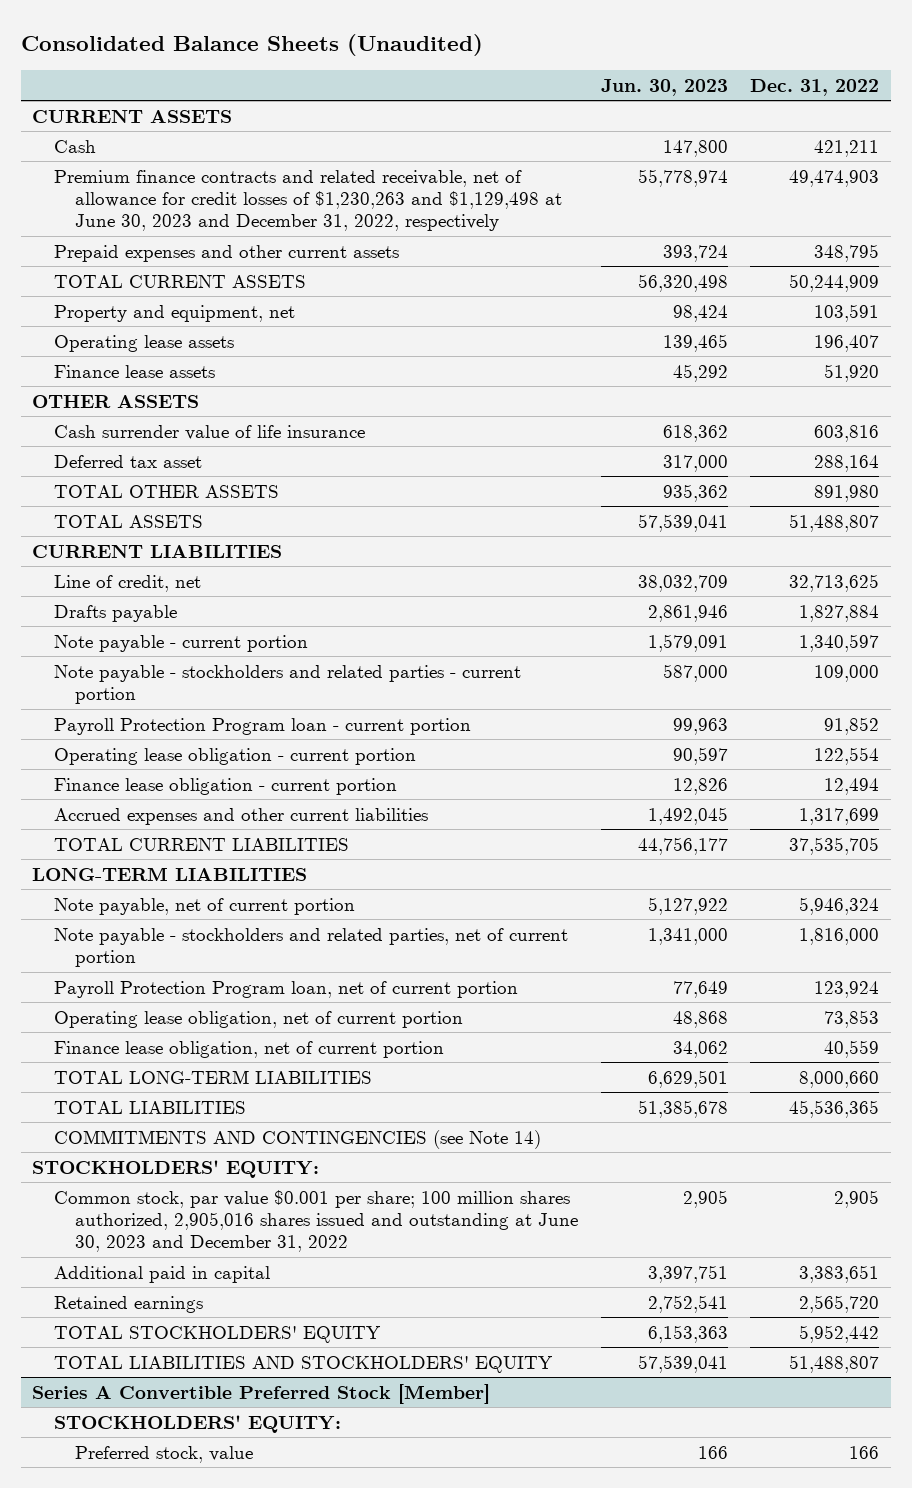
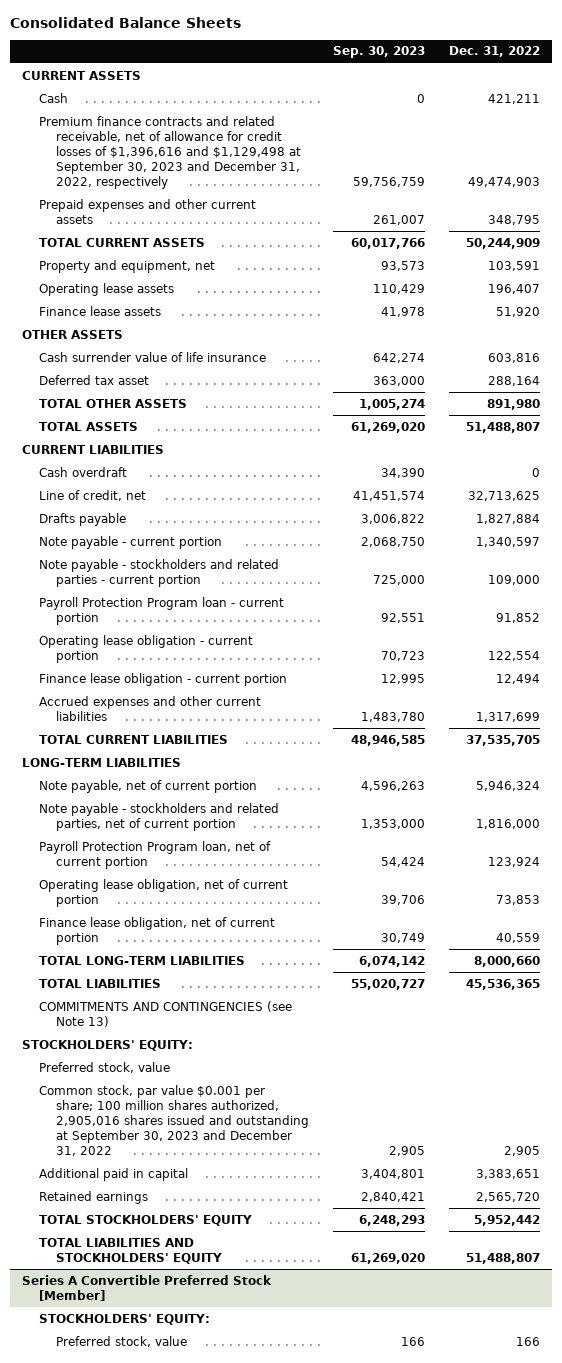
- Consolidated Balance Sheets (Unaudited)
+ Consolidated Balance Sheets
- | Jun. 30, 2023 | Dec. 31, 2022
+ | Sep. 30, 2023 | Dec. 31, 2022
- Premium finance contracts and related receivable, net of allowance for credit losses of $1,230,263 and $1,129,498 at June 30, 2023 and December 31, 2022, respectively | 55,778,974 | 49,474,903
+ Premium finance contracts and related receivable, net of allowance for credit losses of $1,396,616 and $1,129,498 at September 30, 2023 and December 31, 2022, respectively | 59,756,759 | 49,474,903
+ Cash overdraft | 34,390 | 0
- COMMITMENTS AND CONTINGENCIES (see Note 14)
+ COMMITMENTS AND CONTINGENCIES (see Note 13)
- Common stock, par value $0.001 per share; 100 million shares authorized, 2,905,016 shares issued and outstanding at June 30, 2023 and December 31, 2022 | 2,905 | 2,905
+ Preferred stock, value
+ Common stock, par value $0.001 per share; 100 million shares authorized, 2,905,016 shares issued and outstanding at September 30, 2023 and December 31, 2022 | 2,905 | 2,905

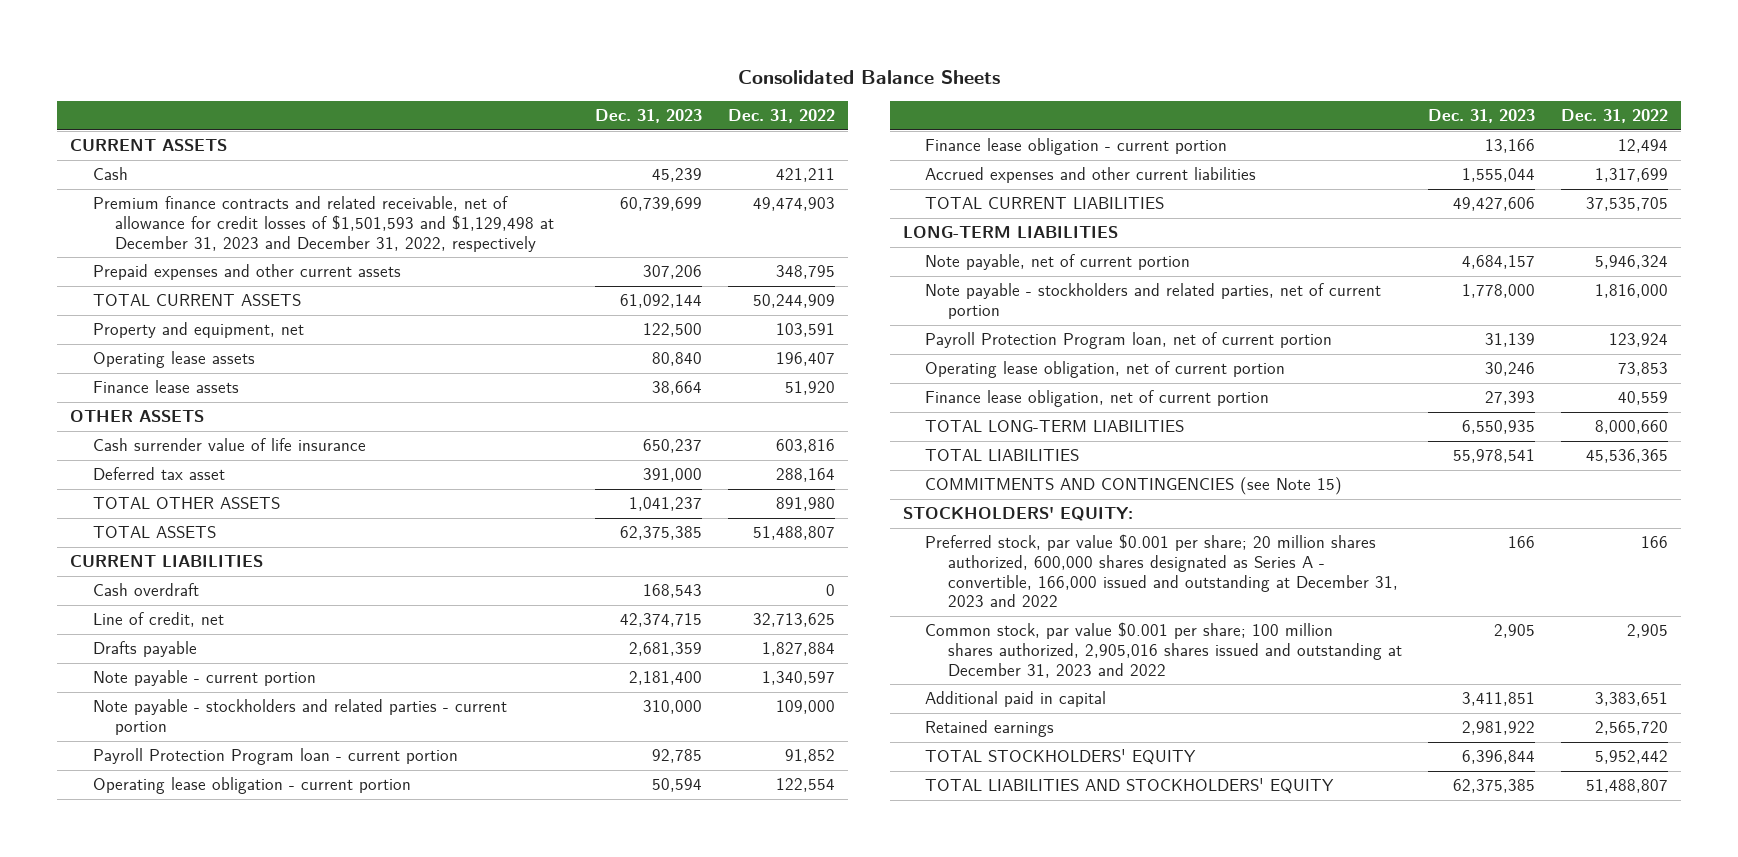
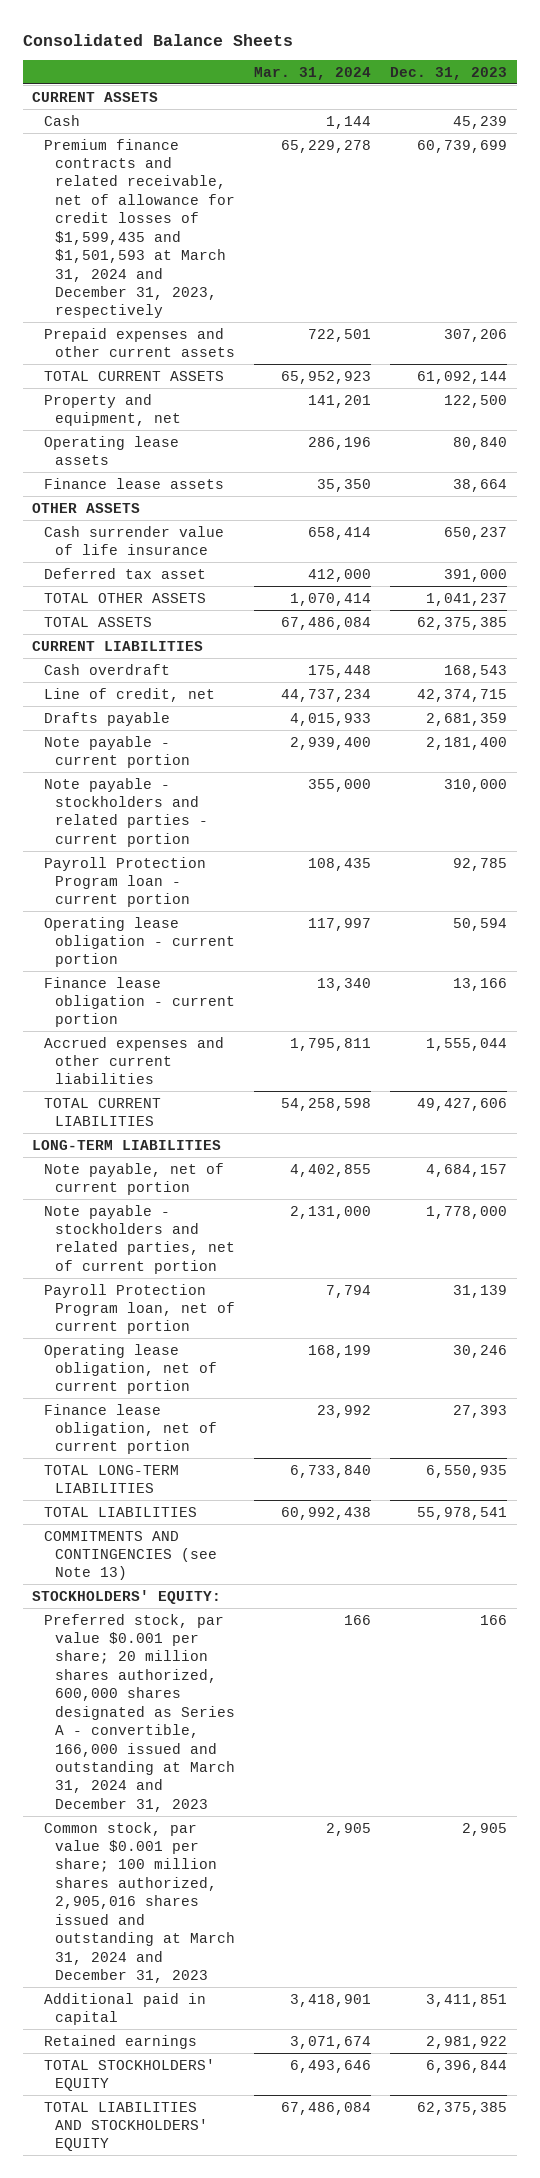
- | Dec. 31, 2023 | Dec. 31, 2022
+ | Mar. 31, 2024 | Dec. 31, 2023
- Premium finance contracts and related receivable, net of allowance for credit losses of $1,501,593 and $1,129,498 at December 31, 2023 and December 31, 2022, respectively | 60,739,699 | 49,474,903
+ Premium finance contracts and related receivable, net of allowance for credit losses of $1,599,435 and $1,501,593 at March 31, 2024 and December 31, 2023, respectively | 65,229,278 | 60,739,699
- COMMITMENTS AND CONTINGENCIES (see Note 15)
+ COMMITMENTS AND CONTINGENCIES (see Note 13)
- Preferred stock, par value $0.001 per share; 20 million shares authorized, 600,000 shares designated as Series A - convertible, 166,000 issued and outstanding at December 31, 2023 and 2022 | 166 | 166
- Common stock, par value $0.001 per share; 100 million shares authorized, 2,905,016 shares issued and outstanding at December 31, 2023 and 2022 | 2,905 | 2,905
+ Preferred stock, par value $0.001 per share; 20 million shares authorized, 600,000 shares designated as Series A - convertible, 166,000 issued and outstanding at March 31, 2024 and December 31, 2023 | 166 | 166
+ Common stock, par value $0.001 per share; 100 million shares authorized, 2,905,016 shares issued and outstanding at March 31, 2024 and December 31, 2023 | 2,905 | 2,905

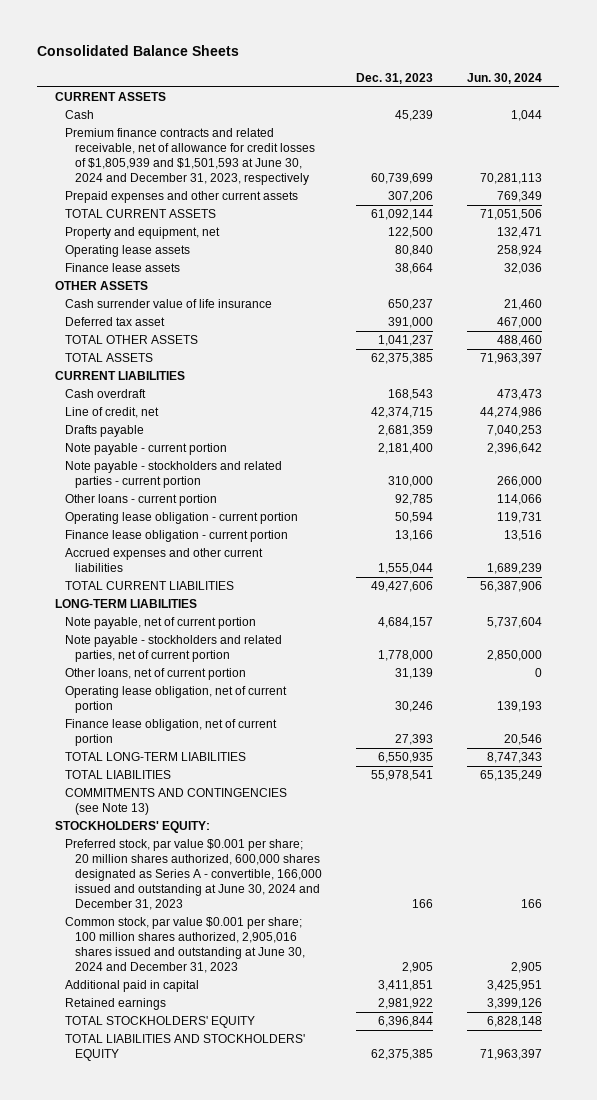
- | Mar. 31, 2024 | Dec. 31, 2023
+ | Dec. 31, 2023 | Jun. 30, 2024
- Premium finance contracts and related receivable, net of allowance for credit losses of $1,599,435 and $1,501,593 at March 31, 2024 and December 31, 2023, respectively | 65,229,278 | 60,739,699
+ Premium finance contracts and related receivable, net of allowance for credit losses of $1,805,939 and $1,501,593 at June 30, 2024 and December 31, 2023, respectively | 60,739,699 | 70,281,113
- Payroll Protection Program loan - current portion | 108,435 | 92,785
+ Other loans - current portion | 92,785 | 114,066
- Payroll Protection Program loan, net of current portion | 7,794 | 31,139
+ Other loans, net of current portion | 31,139 | 0
- Preferred stock, par value $0.001 per share; 20 million shares authorized, 600,000 shares designated as Series A - convertible, 166,000 issued and outstanding at March 31, 2024 and December 31, 2023 | 166 | 166
- Common stock, par value $0.001 per share; 100 million shares authorized, 2,905,016 shares issued and outstanding at March 31, 2024 and December 31, 2023 | 2,905 | 2,905
+ Preferred stock, par value $0.001 per share; 20 million shares authorized, 600,000 shares designated as Series A - convertible, 166,000 issued and outstanding at June 30, 2024 and December 31, 2023 | 166 | 166
+ Common stock, par value $0.001 per share; 100 million shares authorized, 2,905,016 shares issued and outstanding at June 30, 2024 and December 31, 2023 | 2,905 | 2,905

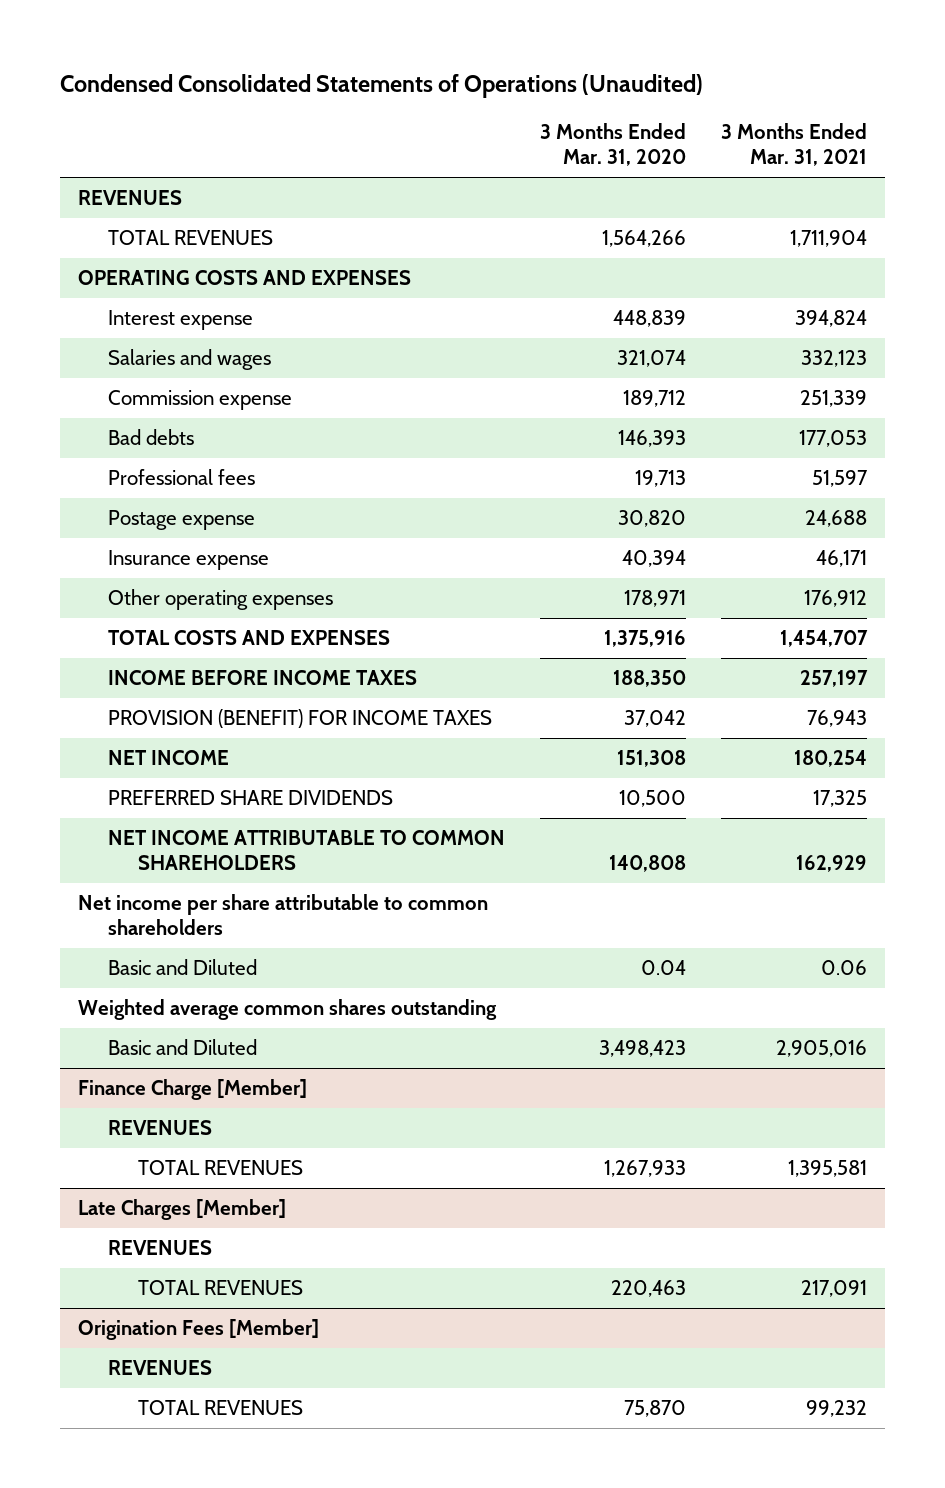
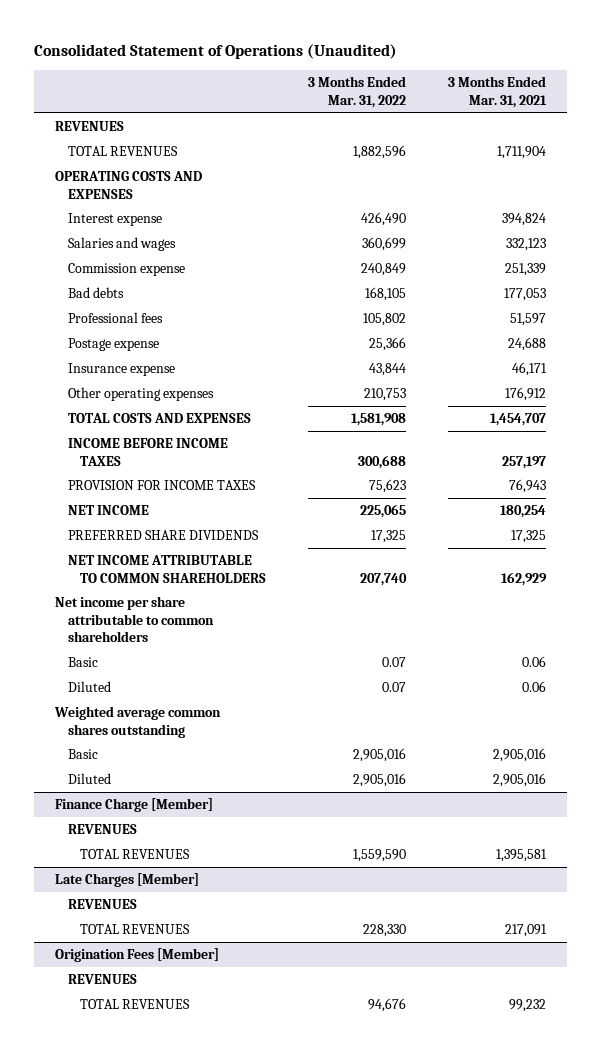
- Condensed Consolidated Statements of Operations (Unaudited)
+ Consolidated Statement of Operations (Unaudited)
- | 3 Months Ended Mar. 31, 2020 | 3 Months Ended Mar. 31, 2021
+ | 3 Months Ended Mar. 31, 2022 | 3 Months Ended Mar. 31, 2021
- PROVISION (BENEFIT) FOR INCOME TAXES | 37,042 | 76,943
+ PROVISION FOR INCOME TAXES | 75,623 | 76,943
- Basic and Diluted | 0.04 | 0.06
+ Basic | 0.07 | 0.06
+ Diluted | 0.07 | 0.06
- Basic and Diluted | 3,498,423 | 2,905,016
+ Basic | 2,905,016 | 2,905,016
+ Diluted | 2,905,016 | 2,905,016

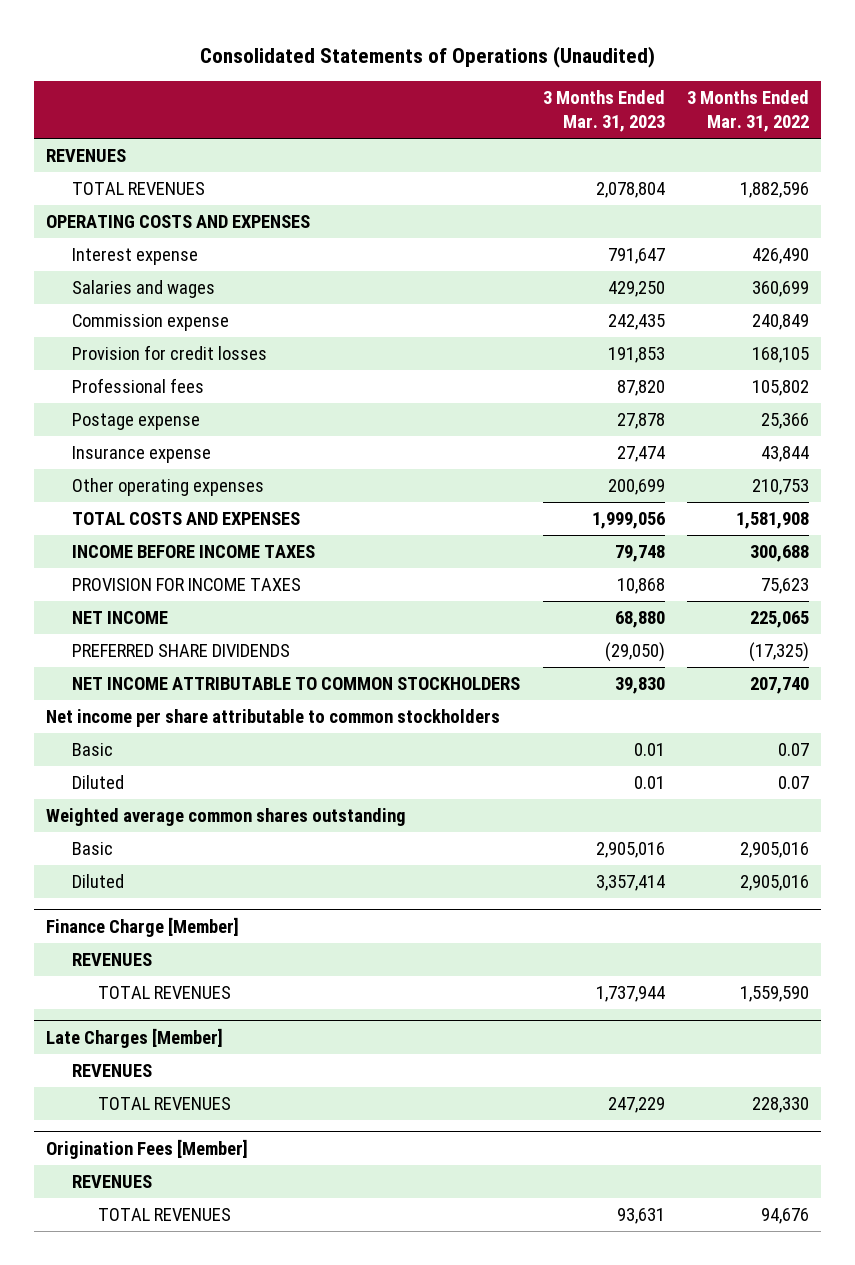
- Consolidated Statement of Operations (Unaudited)
+ Consolidated Statements of Operations (Unaudited)
- | 3 Months Ended Mar. 31, 2022 | 3 Months Ended Mar. 31, 2021
+ | 3 Months Ended Mar. 31, 2023 | 3 Months Ended Mar. 31, 2022
- Bad debts | 168,105 | 177,053
+ Provision for credit losses | 191,853 | 168,105
- PREFERRED SHARE DIVIDENDS | 17,325 | 17,325
- NET INCOME ATTRIBUTABLE TO COMMON SHAREHOLDERS | 207,740 | 162,929
- Net income per share attributable to common shareholders
+ PREFERRED SHARE DIVIDENDS | (29,050) | (17,325)
+ NET INCOME ATTRIBUTABLE TO COMMON STOCKHOLDERS | 39,830 | 207,740
+ Net income per share attributable to common stockholders

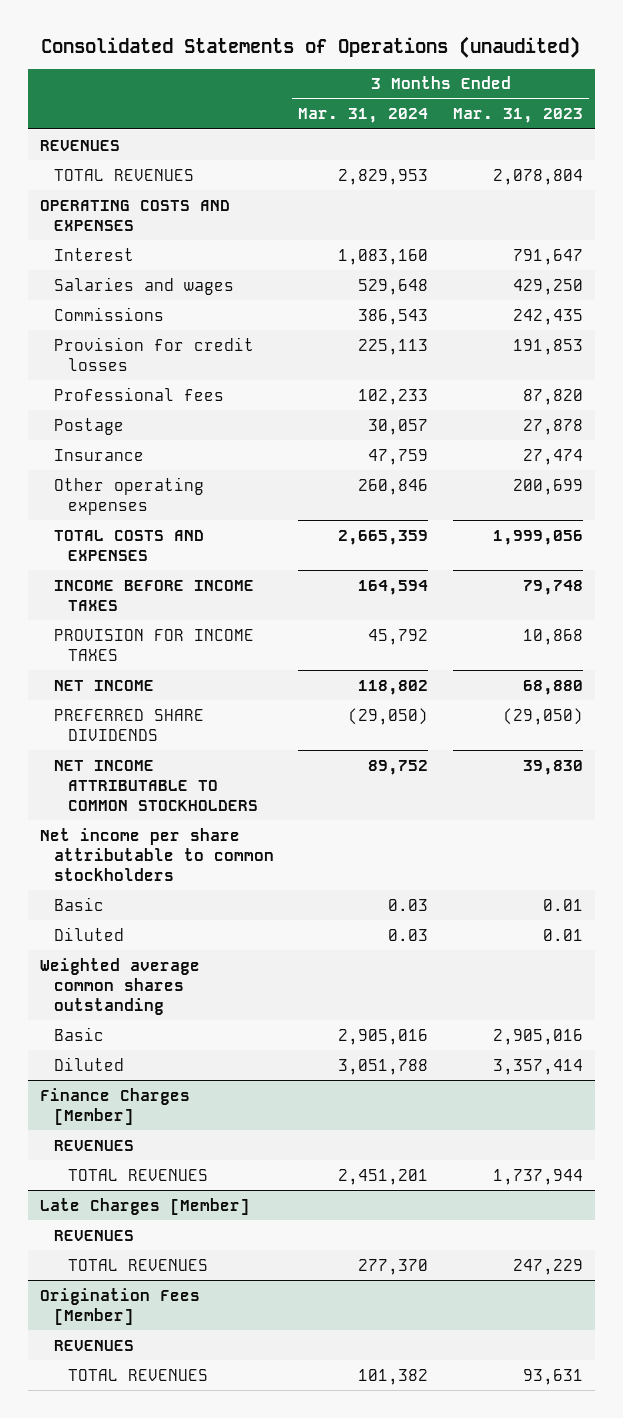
- Consolidated Statements of Operations (Unaudited)
+ Consolidated Statements of Operations (unaudited)
- | 3 Months Ended Mar. 31, 2023 | 3 Months Ended Mar. 31, 2022
+ | 3 Months Ended Mar. 31, 2024 | 3 Months Ended Mar. 31, 2023
- Interest expense | 791,647 | 426,490
+ Interest | 1,083,160 | 791,647
- Commission expense | 242,435 | 240,849
+ Commissions | 386,543 | 242,435
- Postage expense | 27,878 | 25,366
- Insurance expense | 27,474 | 43,844
+ Postage | 30,057 | 27,878
+ Insurance | 47,759 | 27,474
- Finance Charge [Member]
+ Finance Charges [Member]

